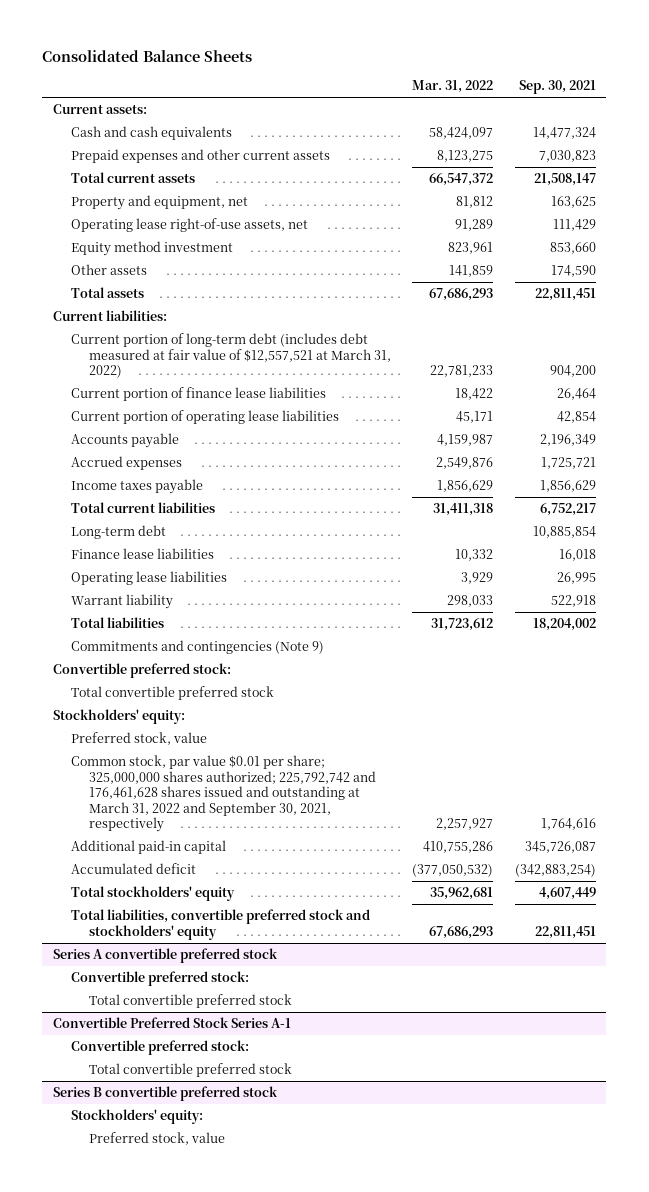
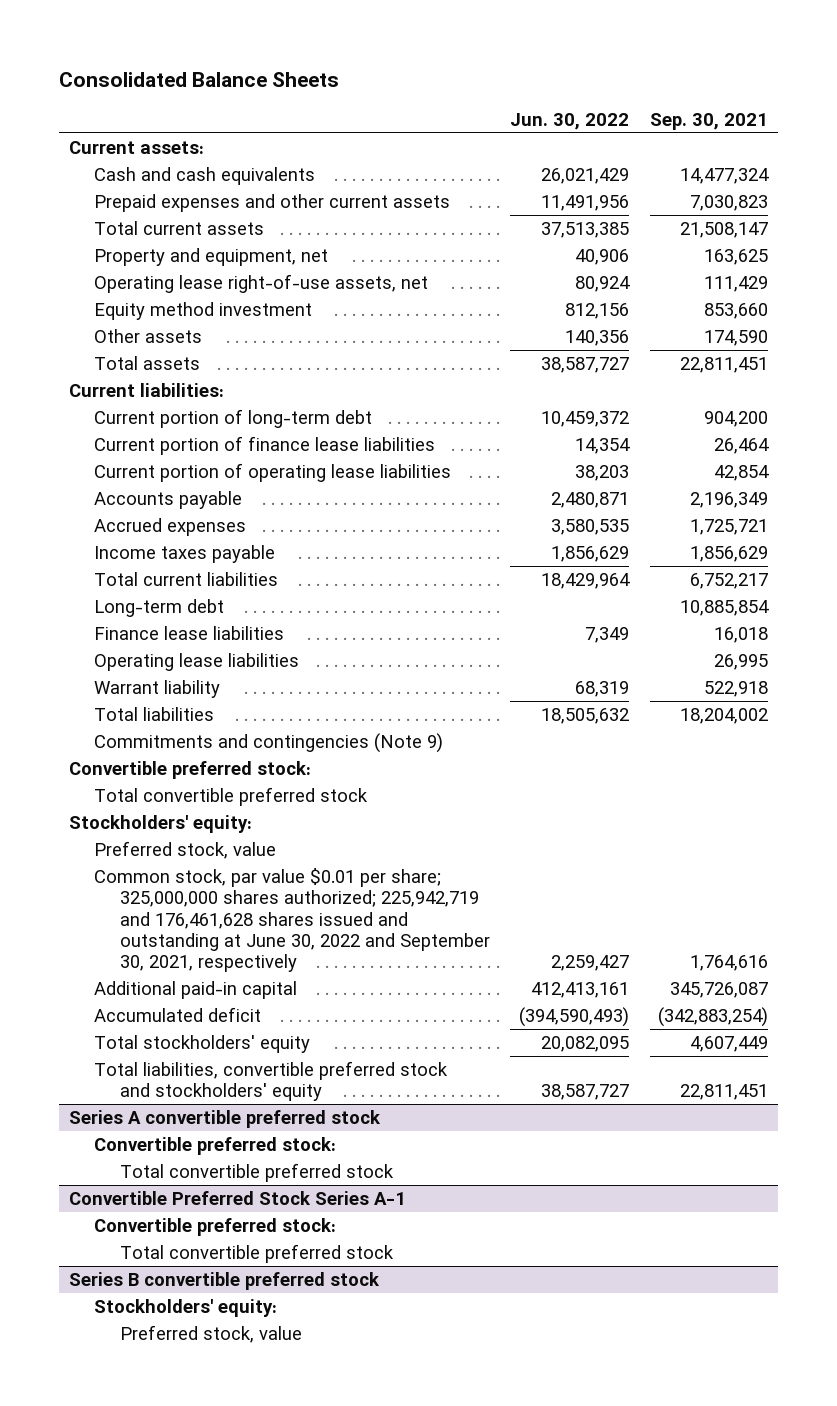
- | Mar. 31, 2022 | Sep. 30, 2021
+ | Jun. 30, 2022 | Sep. 30, 2021
- Current portion of long-term debt (includes debt measured at fair value of $12,557,521 at March 31, 2022) | 22,781,233 | 904,200
+ Current portion of long-term debt | 10,459,372 | 904,200
- Common stock, par value $0.01 per share; 325,000,000 shares authorized; 225,792,742 and 176,461,628 shares issued and outstanding at March 31, 2022 and September 30, 2021, respectively | 2,257,927 | 1,764,616
+ Common stock, par value $0.01 per share; 325,000,000 shares authorized; 225,942,719 and 176,461,628 shares issued and outstanding at June 30, 2022 and September 30, 2021, respectively | 2,259,427 | 1,764,616

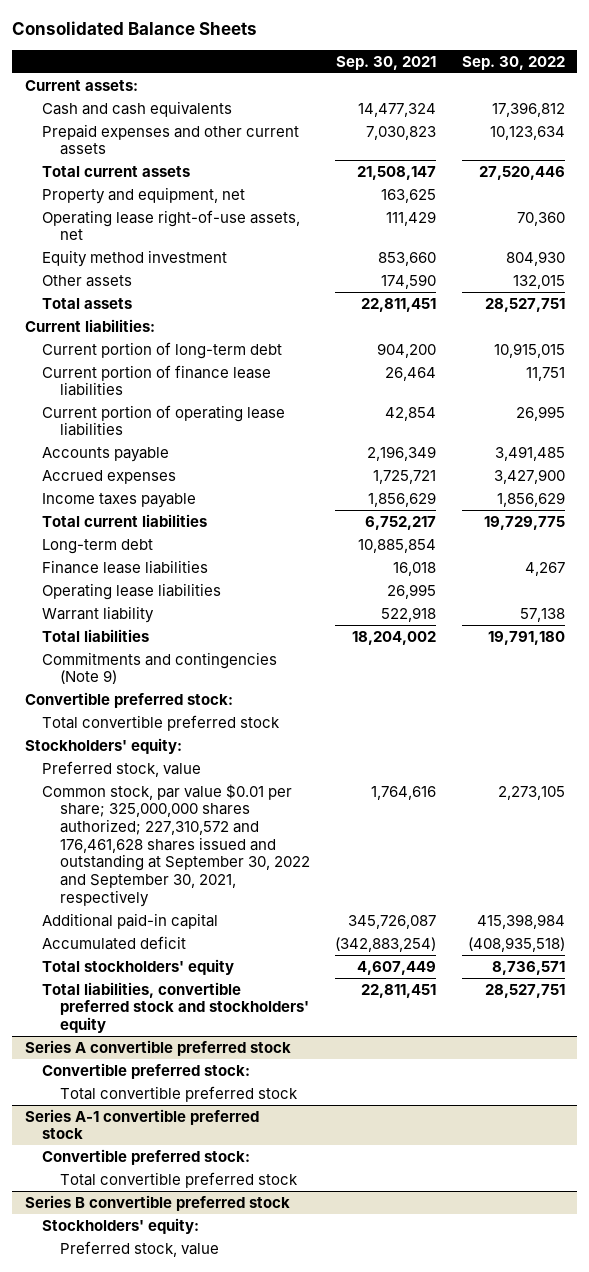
- | Jun. 30, 2022 | Sep. 30, 2021
+ | Sep. 30, 2021 | Sep. 30, 2022
- Common stock, par value $0.01 per share; 325,000,000 shares authorized; 225,942,719 and 176,461,628 shares issued and outstanding at June 30, 2022 and September 30, 2021, respectively | 2,259,427 | 1,764,616
+ Common stock, par value $0.01 per share; 325,000,000 shares authorized; 227,310,572 and 176,461,628 shares issued and outstanding at September 30, 2022 and September 30, 2021, respectively | 1,764,616 | 2,273,105
- Convertible Preferred Stock Series A-1
+ Series A-1 convertible preferred stock

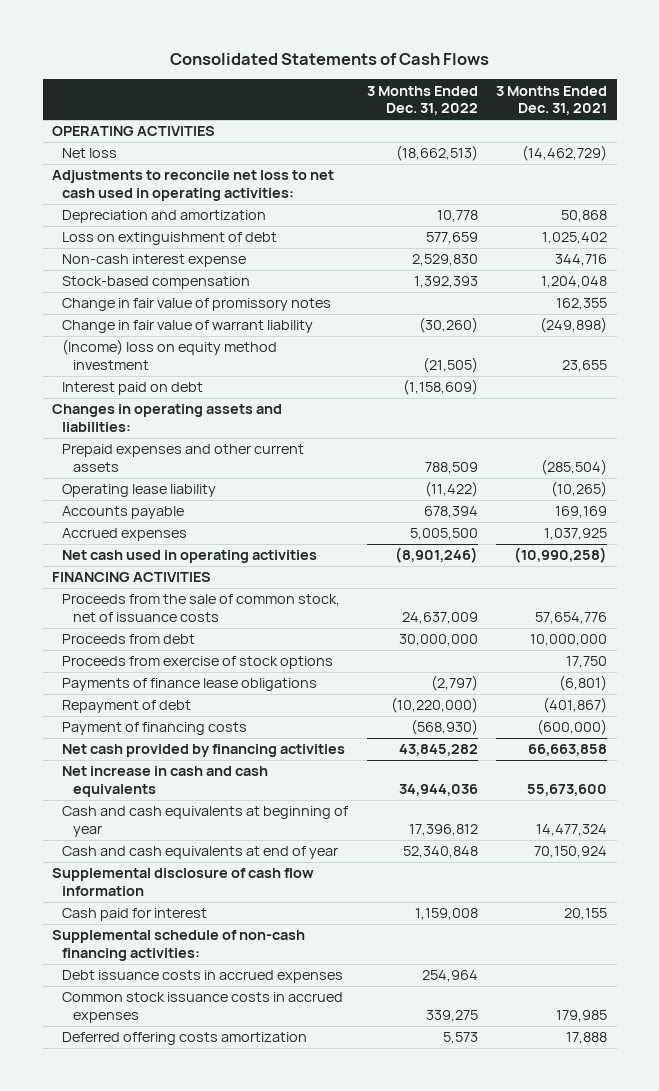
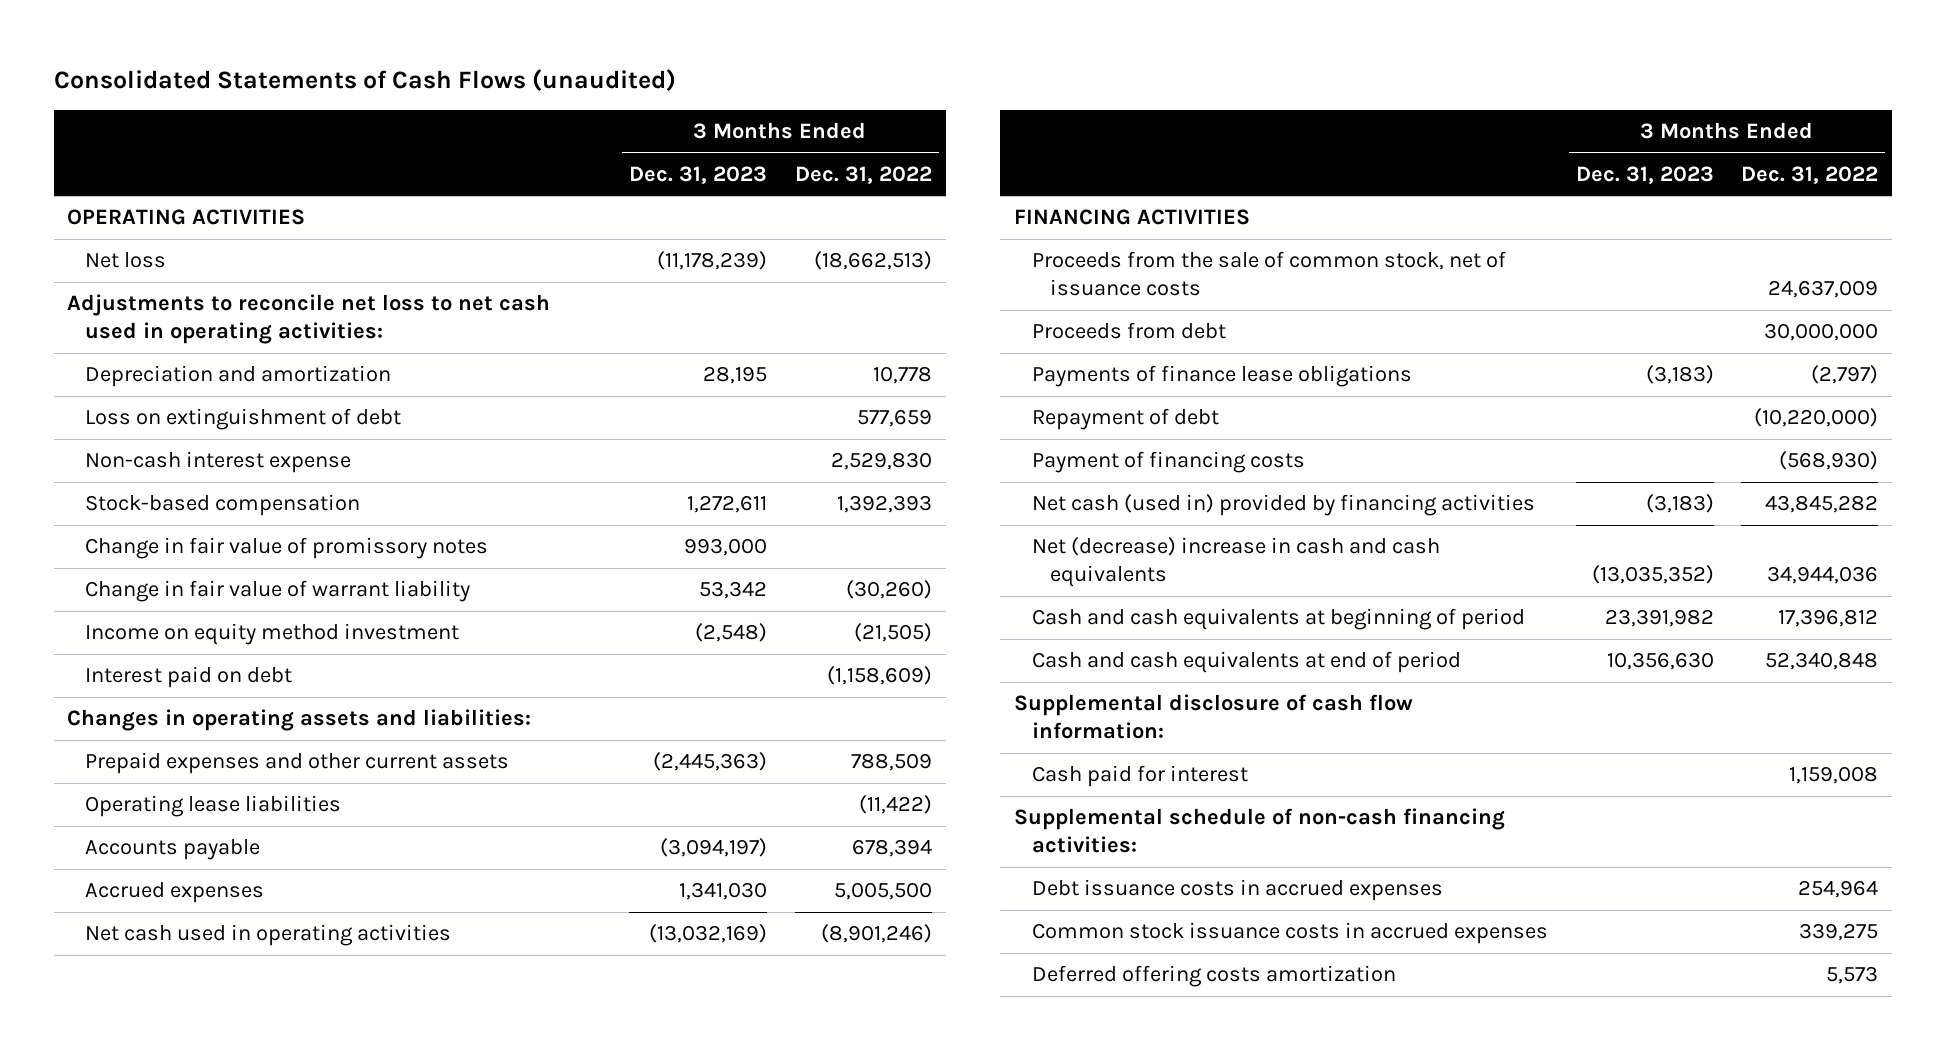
- Consolidated Statements of Cash Flows
+ Consolidated Statements of Cash Flows (unaudited)
- | 3 Months Ended Dec. 31, 2022 | 3 Months Ended Dec. 31, 2021
+ | 3 Months Ended Dec. 31, 2023 | 3 Months Ended Dec. 31, 2022
- (Income) loss on equity method investment | (21,505) | 23,655
+ Income on equity method investment | (2,548) | (21,505)
- Operating lease liability | (11,422) | (10,265)
+ Operating lease liabilities | | (11,422)
- Proceeds from exercise of stock options | | 17,750
- Net cash provided by financing activities | 43,845,282 | 66,663,858
- Net increase in cash and cash equivalents | 34,944,036 | 55,673,600
- Cash and cash equivalents at beginning of year | 17,396,812 | 14,477,324
- Cash and cash equivalents at end of year | 52,340,848 | 70,150,924
- Supplemental disclosure of cash flow information
+ Net cash (used in) provided by financing activities | (3,183) | 43,845,282
+ Net (decrease) increase in cash and cash equivalents | (13,035,352) | 34,944,036
+ Cash and cash equivalents at beginning of period | 23,391,982 | 17,396,812
+ Cash and cash equivalents at end of period | 10,356,630 | 52,340,848
+ Supplemental disclosure of cash flow information:

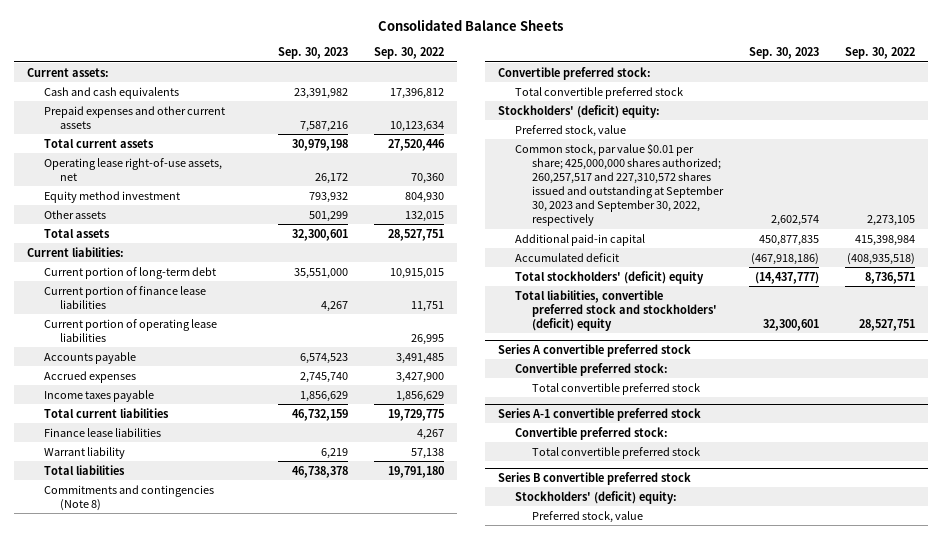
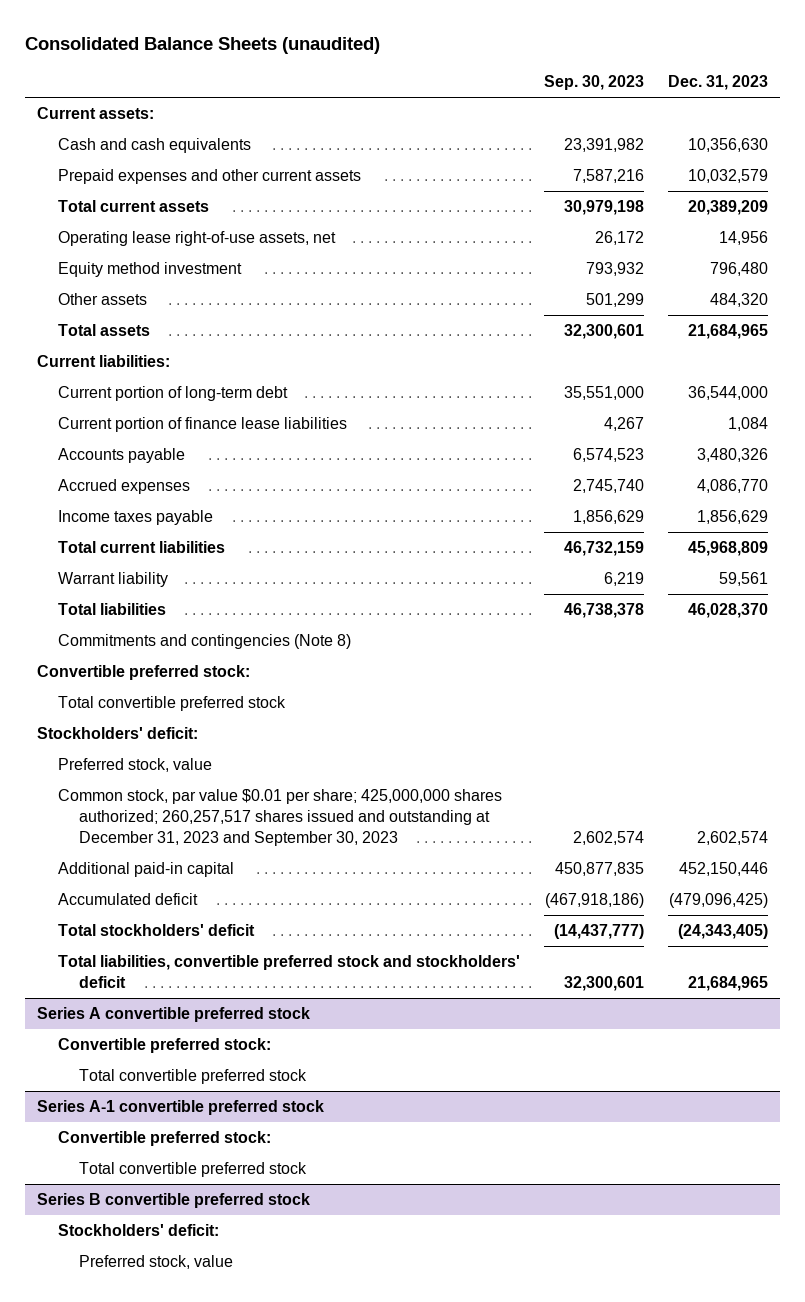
- Consolidated Balance Sheets
+ Consolidated Balance Sheets (unaudited)
- | Sep. 30, 2023 | Sep. 30, 2022
+ | Sep. 30, 2023 | Dec. 31, 2023
- Current portion of operating lease liabilities | | 26,995
- Finance lease liabilities | | 4,267
- Stockholders' (deficit) equity:
+ Stockholders' deficit:
- Common stock, par value $0.01 per share; 425,000,000 shares authorized; 260,257,517 and 227,310,572 shares issued and outstanding at September 30, 2023 and September 30, 2022, respectively | 2,602,574 | 2,273,105
+ Common stock, par value $0.01 per share; 425,000,000 shares authorized; 260,257,517 shares issued and outstanding at December 31, 2023 and September 30, 2023 | 2,602,574 | 2,602,574
- Total stockholders' (deficit) equity | (14,437,777) | 8,736,571
- Total liabilities, convertible preferred stock and stockholders' (deficit) equity | 32,300,601 | 28,527,751
+ Total stockholders' deficit | (14,437,777) | (24,343,405)
+ Total liabilities, convertible preferred stock and stockholders' deficit | 32,300,601 | 21,684,965
@ Series B convertible preferred stock
- Stockholders' (deficit) equity:
+ Stockholders' deficit:

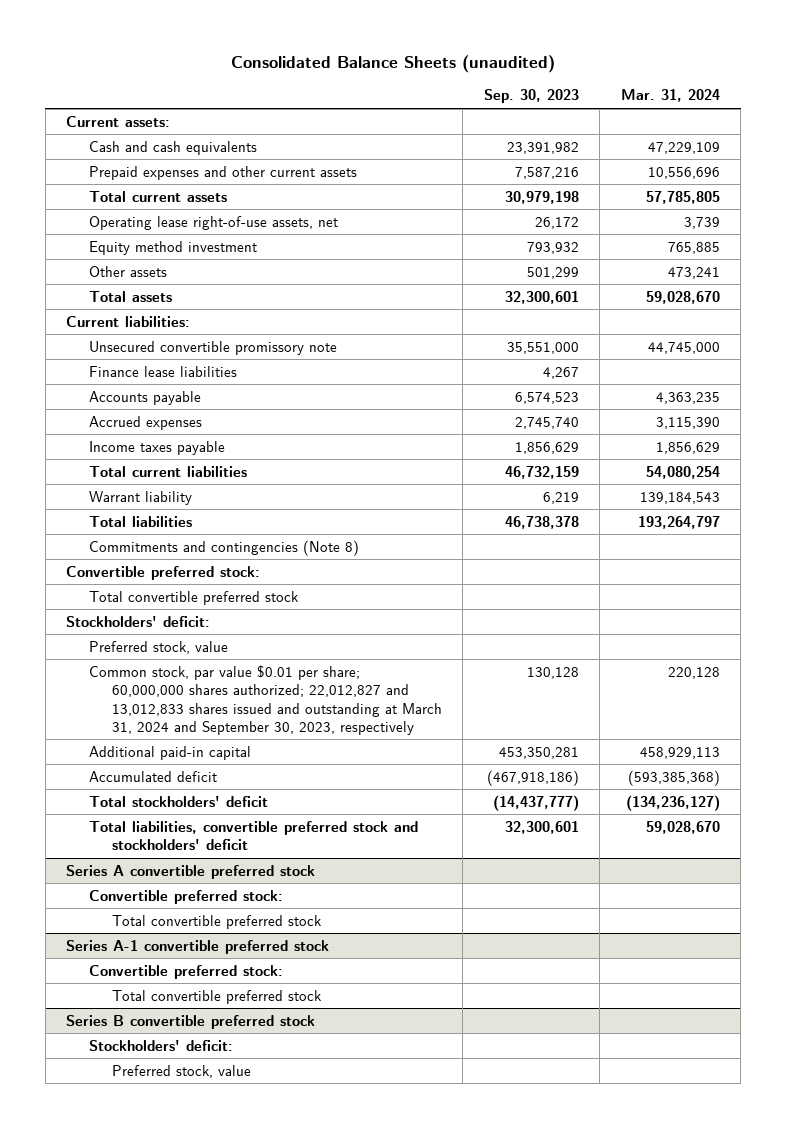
- | Sep. 30, 2023 | Dec. 31, 2023
+ | Sep. 30, 2023 | Mar. 31, 2024
- Current portion of long-term debt | 35,551,000 | 36,544,000
- Current portion of finance lease liabilities | 4,267 | 1,084
+ Unsecured convertible promissory note | 35,551,000 | 44,745,000
+ Finance lease liabilities | 4,267 |
- Common stock, par value $0.01 per share; 425,000,000 shares authorized; 260,257,517 shares issued and outstanding at December 31, 2023 and September 30, 2023 | 2,602,574 | 2,602,574
- Additional paid-in capital | 450,877,835 | 452,150,446
+ Common stock, par value $0.01 per share; 60,000,000 shares authorized; 22,012,827 and 13,012,833 shares issued and outstanding at March 31, 2024 and September 30, 2023, respectively | 130,128 | 220,128
+ Additional paid-in capital | 453,350,281 | 458,929,113

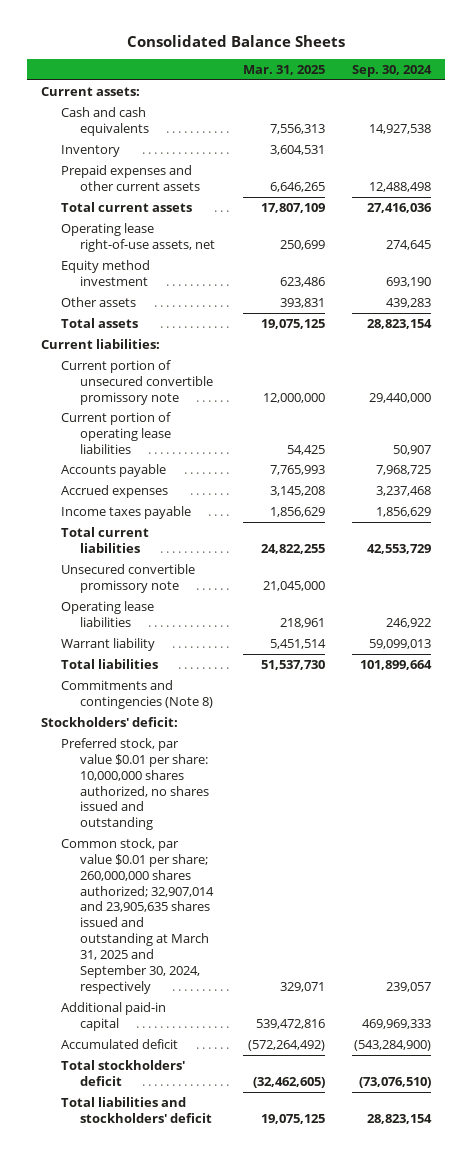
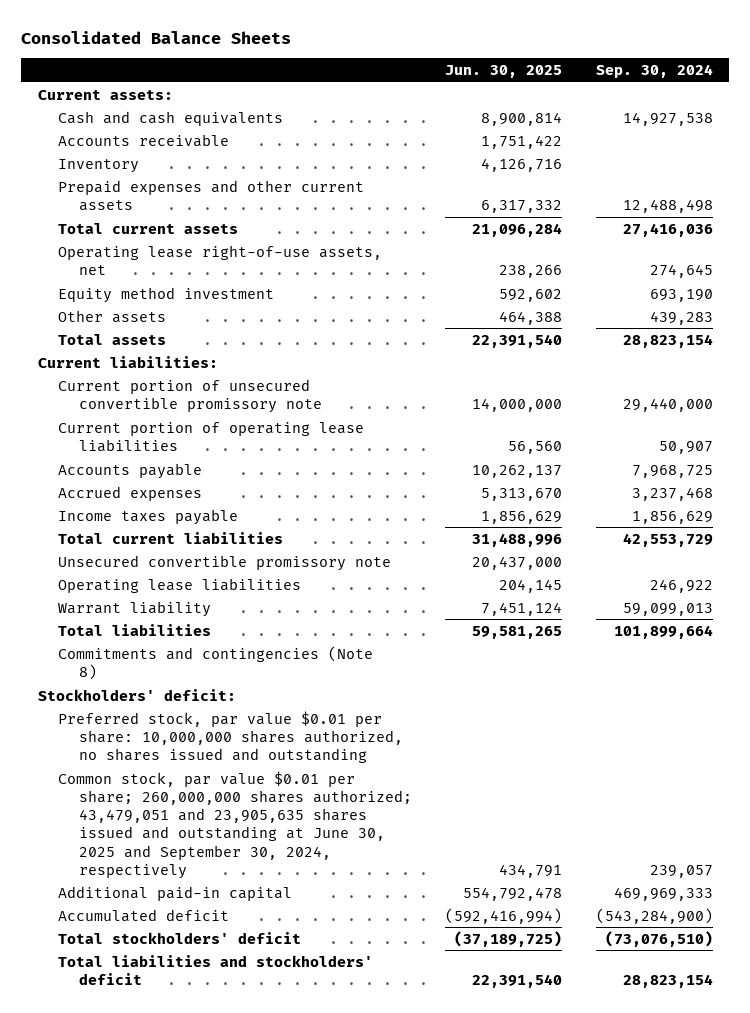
- | Mar. 31, 2025 | Sep. 30, 2024
+ | Jun. 30, 2025 | Sep. 30, 2024
+ Accounts receivable | 1,751,422 |
- Common stock, par value $0.01 per share; 260,000,000 shares authorized; 32,907,014 and 23,905,635 shares issued and outstanding at March 31, 2025 and September 30, 2024, respectively | 329,071 | 239,057
+ Common stock, par value $0.01 per share; 260,000,000 shares authorized; 43,479,051 and 23,905,635 shares issued and outstanding at June 30, 2025 and September 30, 2024, respectively | 434,791 | 239,057

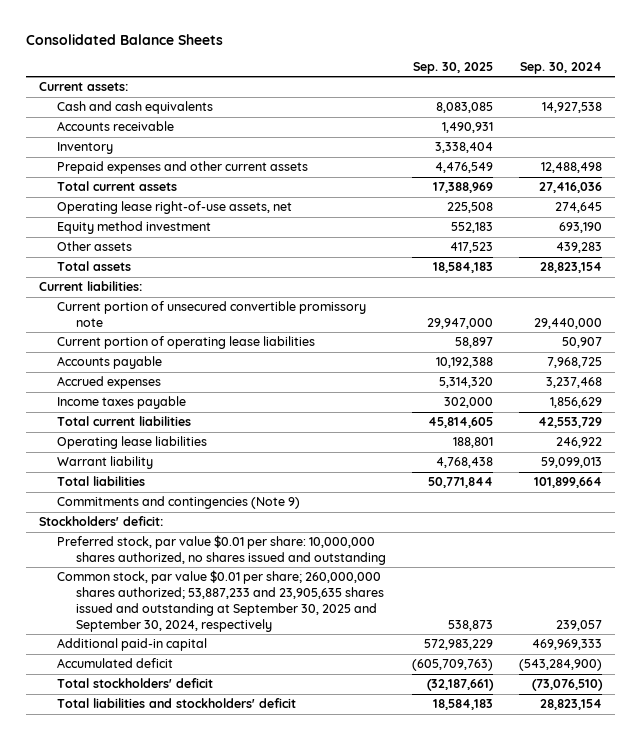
- | Jun. 30, 2025 | Sep. 30, 2024
+ | Sep. 30, 2025 | Sep. 30, 2024
- Unsecured convertible promissory note | 20,437,000 |
- Commitments and contingencies (Note 8)
+ Commitments and contingencies (Note 9)
- Common stock, par value $0.01 per share; 260,000,000 shares authorized; 43,479,051 and 23,905,635 shares issued and outstanding at June 30, 2025 and September 30, 2024, respectively | 434,791 | 239,057
+ Common stock, par value $0.01 per share; 260,000,000 shares authorized; 53,887,233 and 23,905,635 shares issued and outstanding at September 30, 2025 and September 30, 2024, respectively | 538,873 | 239,057

